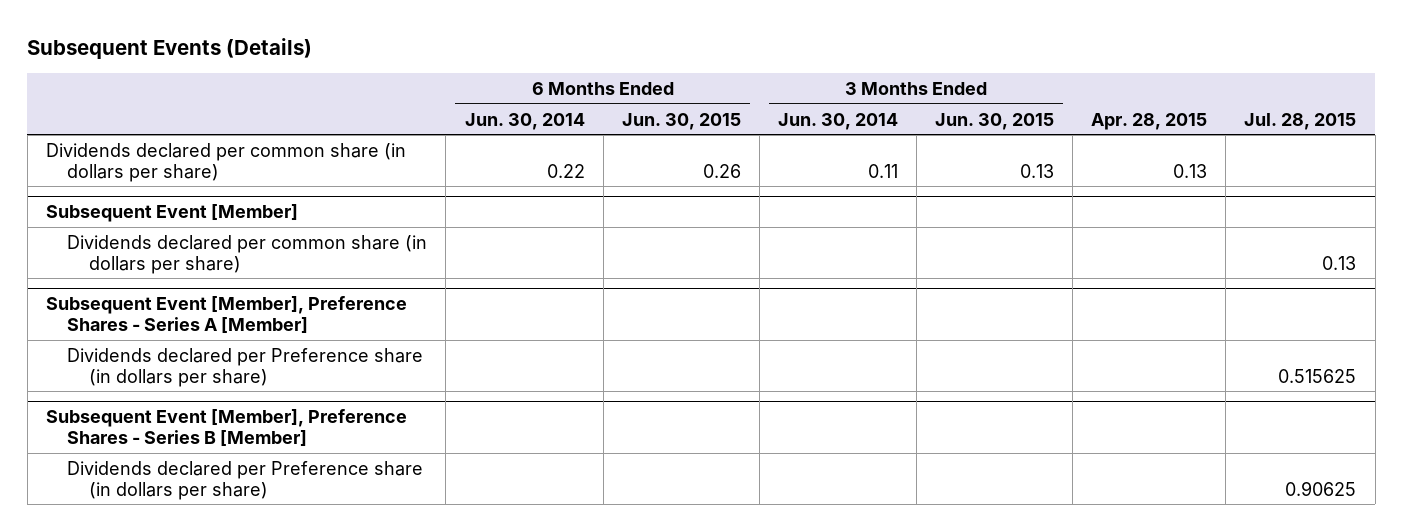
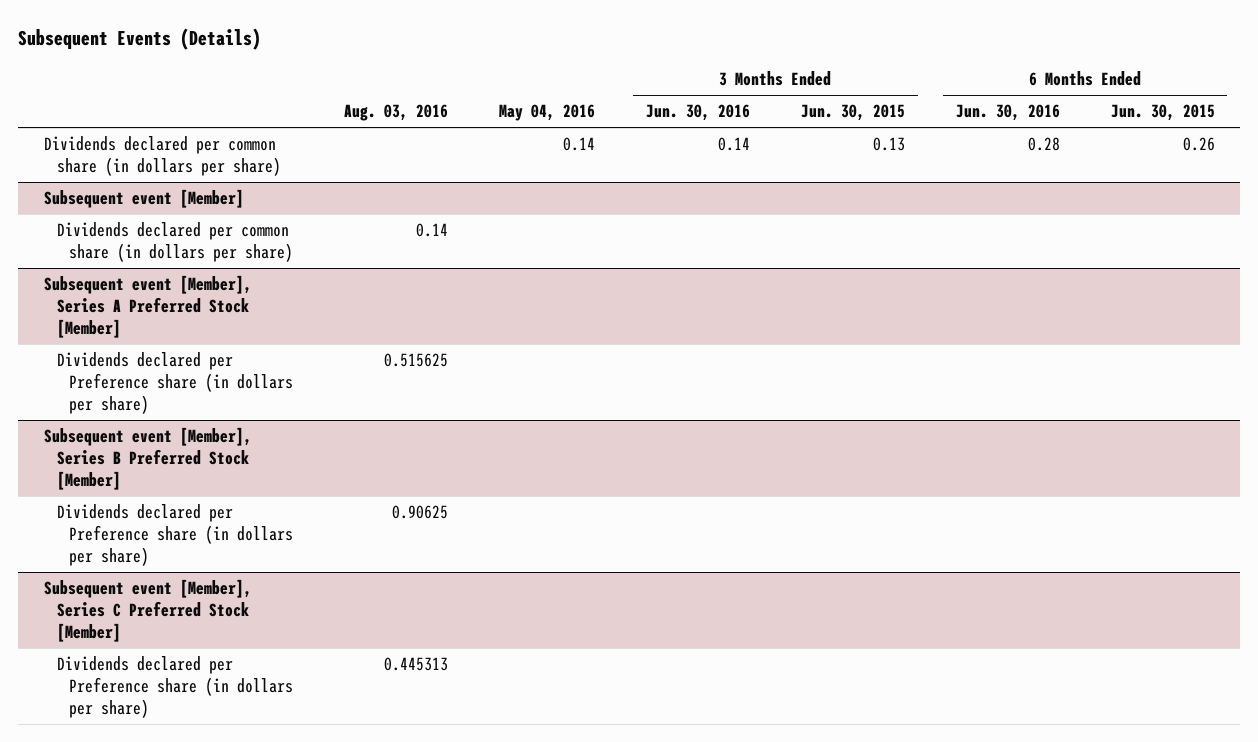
- | 6 Months Ended Jun. 30, 2014 | 6 Months Ended Jun. 30, 2015 | 3 Months Ended Jun. 30, 2014 | 3 Months Ended Jun. 30, 2015 | Apr. 28, 2015 | Jul. 28, 2015
+ | Aug. 03, 2016 | May 04, 2016 | 3 Months Ended Jun. 30, 2016 | 3 Months Ended Jun. 30, 2015 | 6 Months Ended Jun. 30, 2016 | 6 Months Ended Jun. 30, 2015
- Subsequent Event [Member]
+ Subsequent event [Member]
- Subsequent Event [Member], Preference Shares - Series A [Member]
+ Subsequent event [Member], Series A Preferred Stock [Member]
- Subsequent Event [Member], Preference Shares - Series B [Member]
+ Subsequent event [Member], Series B Preferred Stock [Member]
+ Subsequent event [Member], Series C Preferred Stock [Member]
+ Dividends declared per Preference share (in dollars per share) | 0.445313 | | | | |

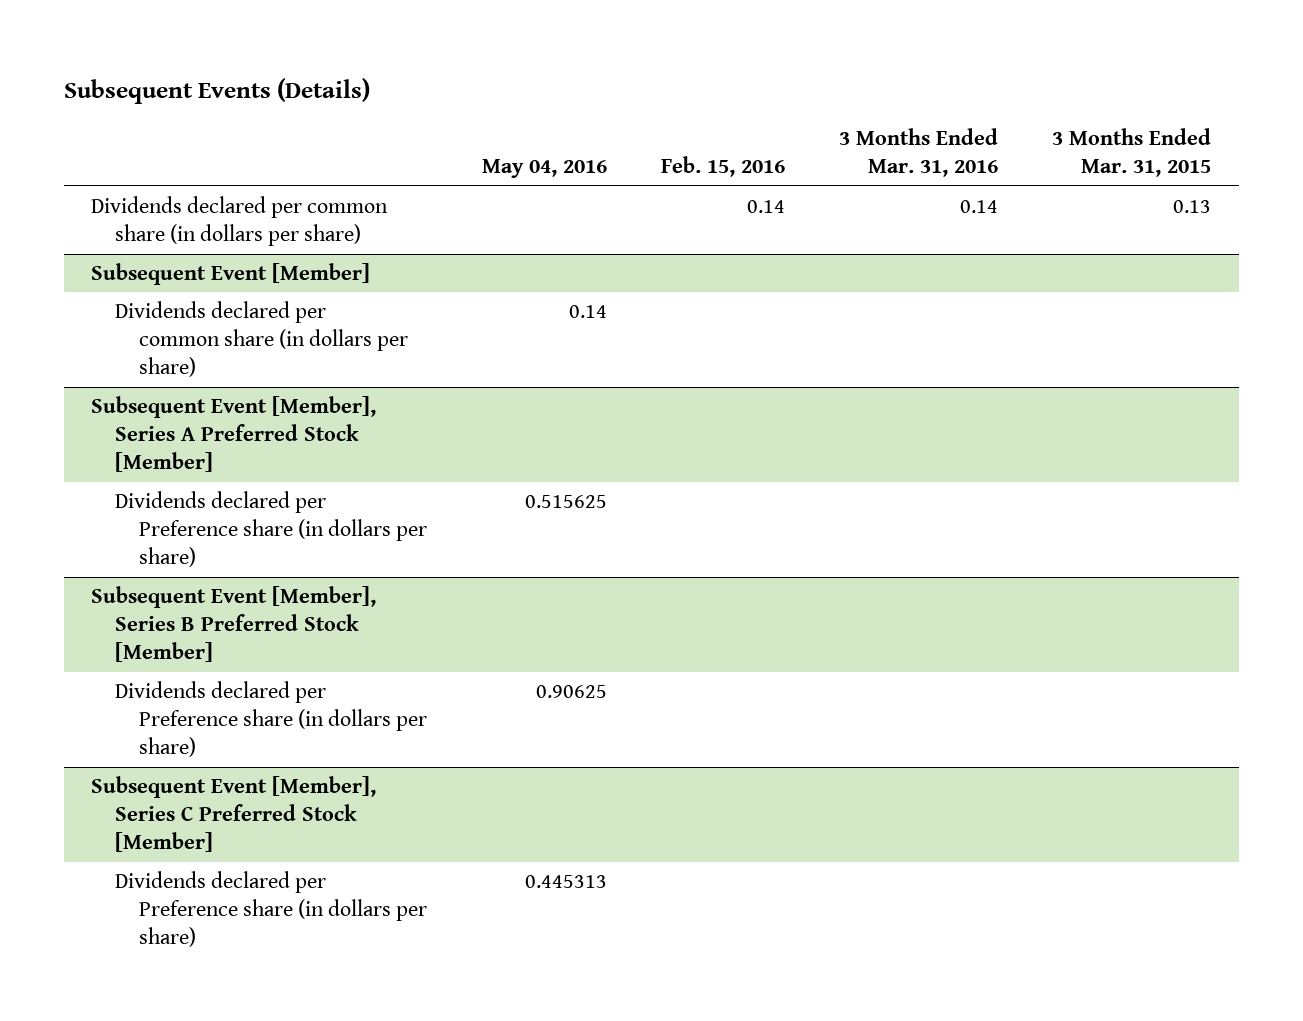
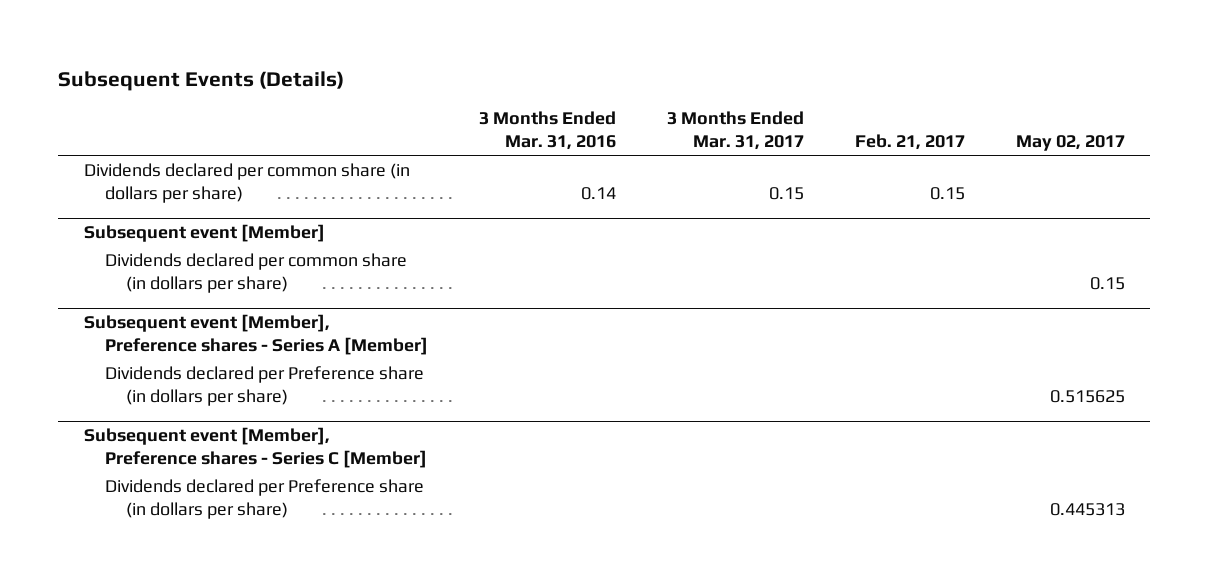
- | May 04, 2016 | Feb. 15, 2016 | 3 Months Ended Mar. 31, 2016 | 3 Months Ended Mar. 31, 2015
+ | 3 Months Ended Mar. 31, 2016 | 3 Months Ended Mar. 31, 2017 | Feb. 21, 2017 | May 02, 2017
- Subsequent Event [Member]
+ Subsequent event [Member]
- Subsequent Event [Member], Series A Preferred Stock [Member]
+ Subsequent event [Member], Preference shares - Series A [Member]
- Subsequent Event [Member], Series B Preferred Stock [Member]
- Dividends declared per Preference share (in dollars per share) | 0.90625 | | |
- Subsequent Event [Member], Series C Preferred Stock [Member]
+ Subsequent event [Member], Preference shares - Series C [Member]

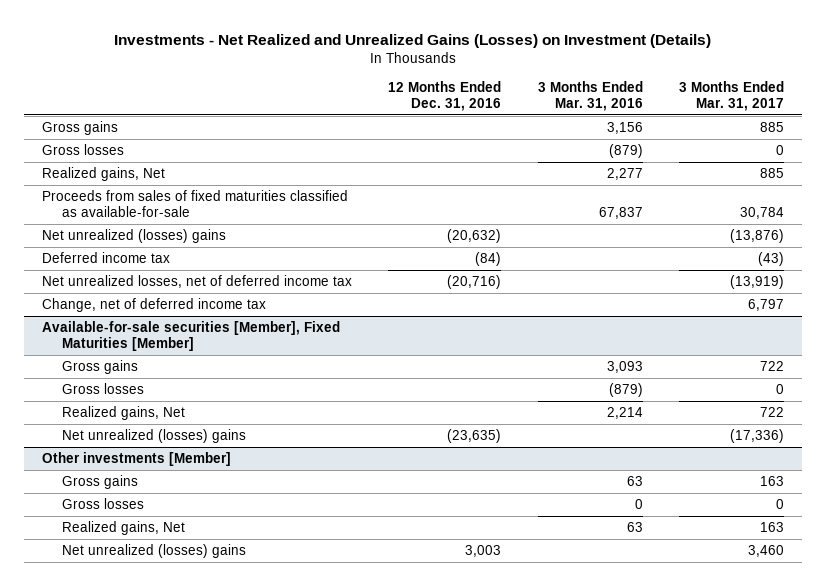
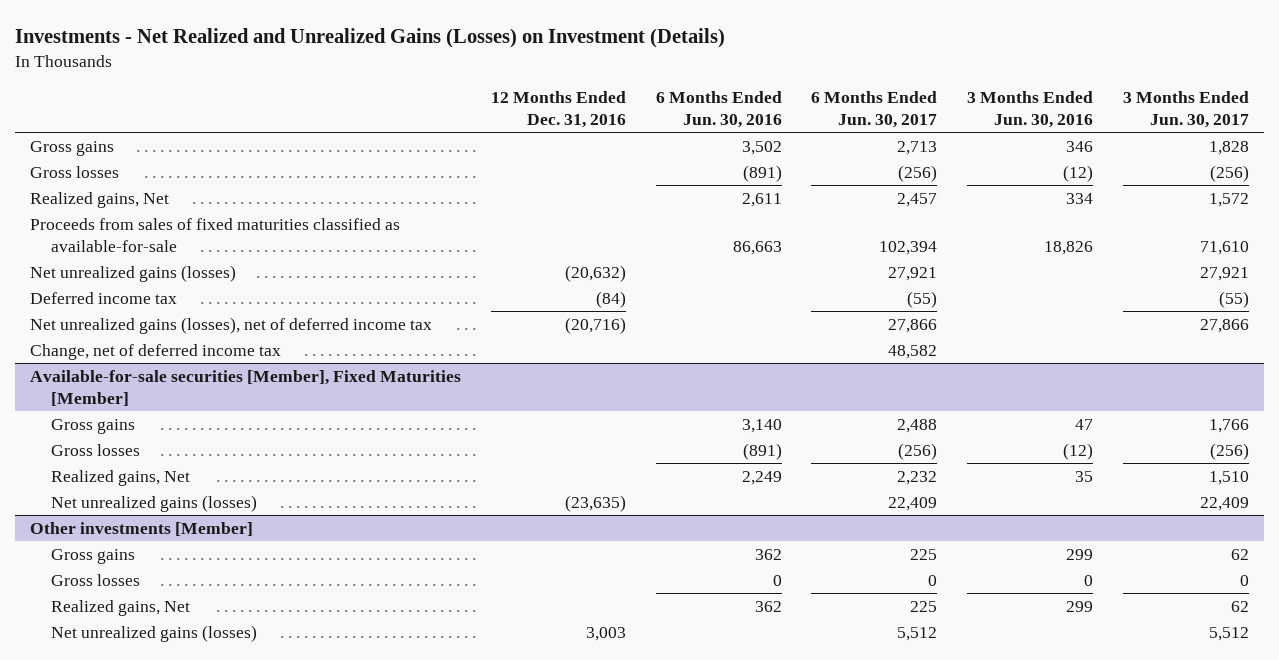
- | 12 Months Ended Dec. 31, 2016 | 3 Months Ended Mar. 31, 2016 | 3 Months Ended Mar. 31, 2017
+ | 12 Months Ended Dec. 31, 2016 | 6 Months Ended Jun. 30, 2016 | 6 Months Ended Jun. 30, 2017 | 3 Months Ended Jun. 30, 2016 | 3 Months Ended Jun. 30, 2017
- Net unrealized (losses) gains | (20,632) | | (13,876)
+ Net unrealized gains (losses) | (20,632) | | 27,921 | | 27,921
- Net unrealized losses, net of deferred income tax | (20,716) | | (13,919)
+ Net unrealized gains (losses), net of deferred income tax | (20,716) | | 27,866 | | 27,866
@ Available-for-sale securities [Member], Fixed Maturities [Member]
- Net unrealized (losses) gains | (23,635) | | (17,336)
+ Net unrealized gains (losses) | (23,635) | | 22,409 | | 22,409
@ Other investments [Member]
- Net unrealized (losses) gains | 3,003 | | 3,460
+ Net unrealized gains (losses) | 3,003 | | 5,512 | | 5,512

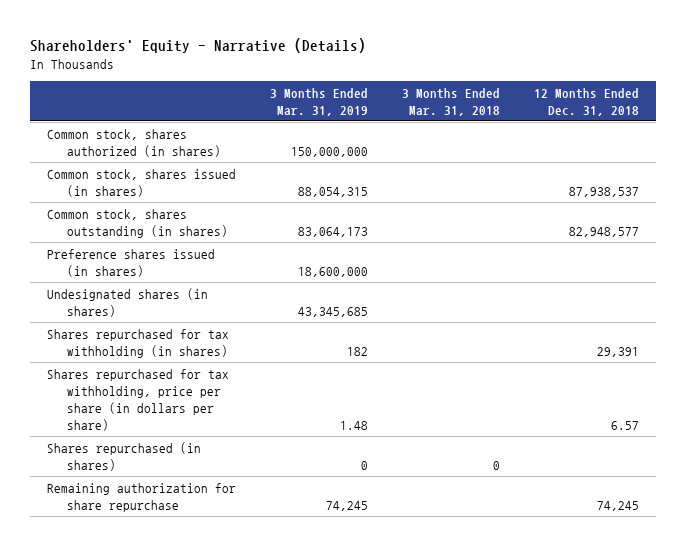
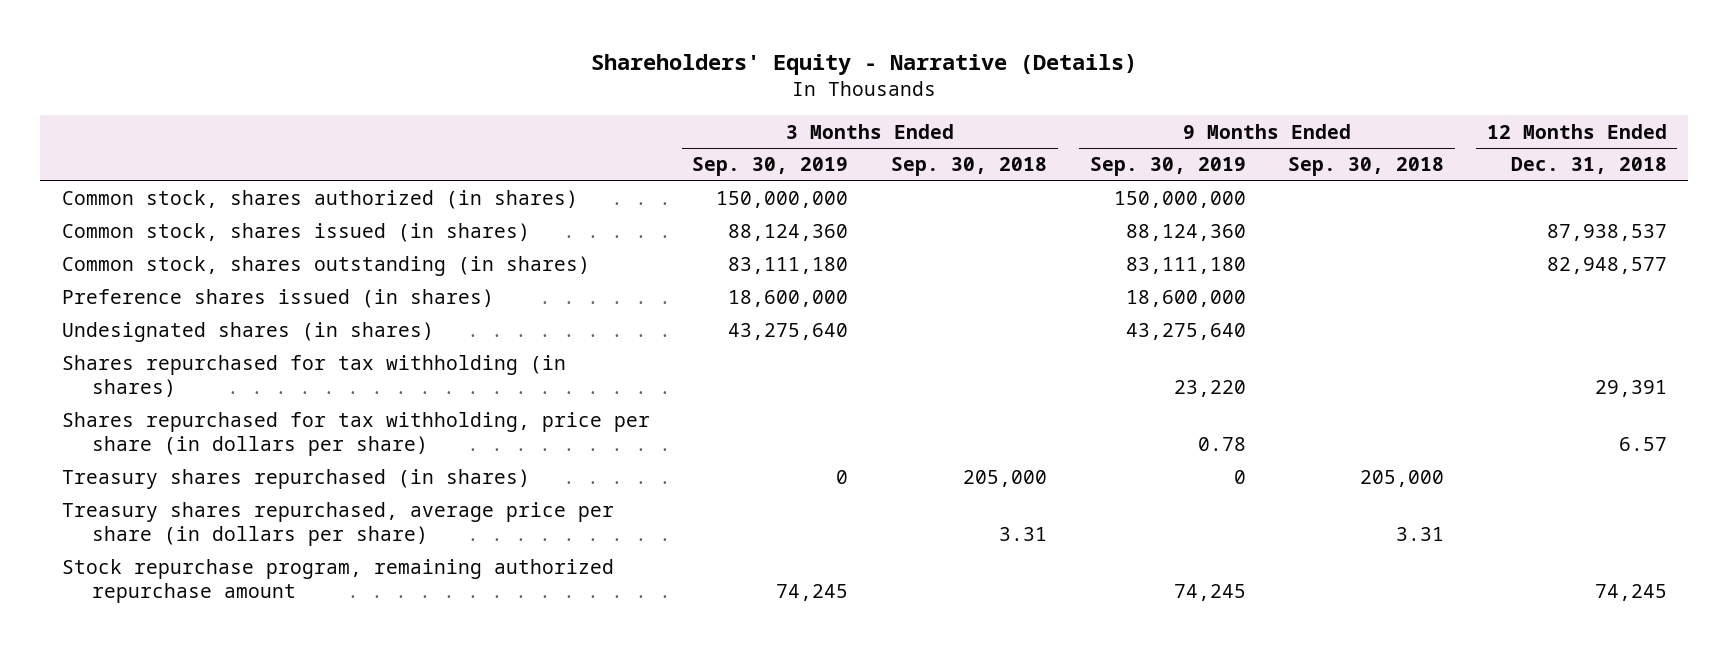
- | 3 Months Ended Mar. 31, 2019 | 3 Months Ended Mar. 31, 2018 | 12 Months Ended Dec. 31, 2018
+ | 3 Months Ended Sep. 30, 2019 | 3 Months Ended Sep. 30, 2018 | 9 Months Ended Sep. 30, 2019 | 9 Months Ended Sep. 30, 2018 | 12 Months Ended Dec. 31, 2018
- Shares repurchased (in shares) | 0 | 0 |
- Remaining authorization for share repurchase | 74,245 | | 74,245
+ Treasury shares repurchased (in shares) | 0 | 205,000 | 0 | 205,000 |
+ Treasury shares repurchased, average price per share (in dollars per share) | | 3.31 | | 3.31 |
+ Stock repurchase program, remaining authorized repurchase amount | 74,245 | | 74,245 | | 74,245

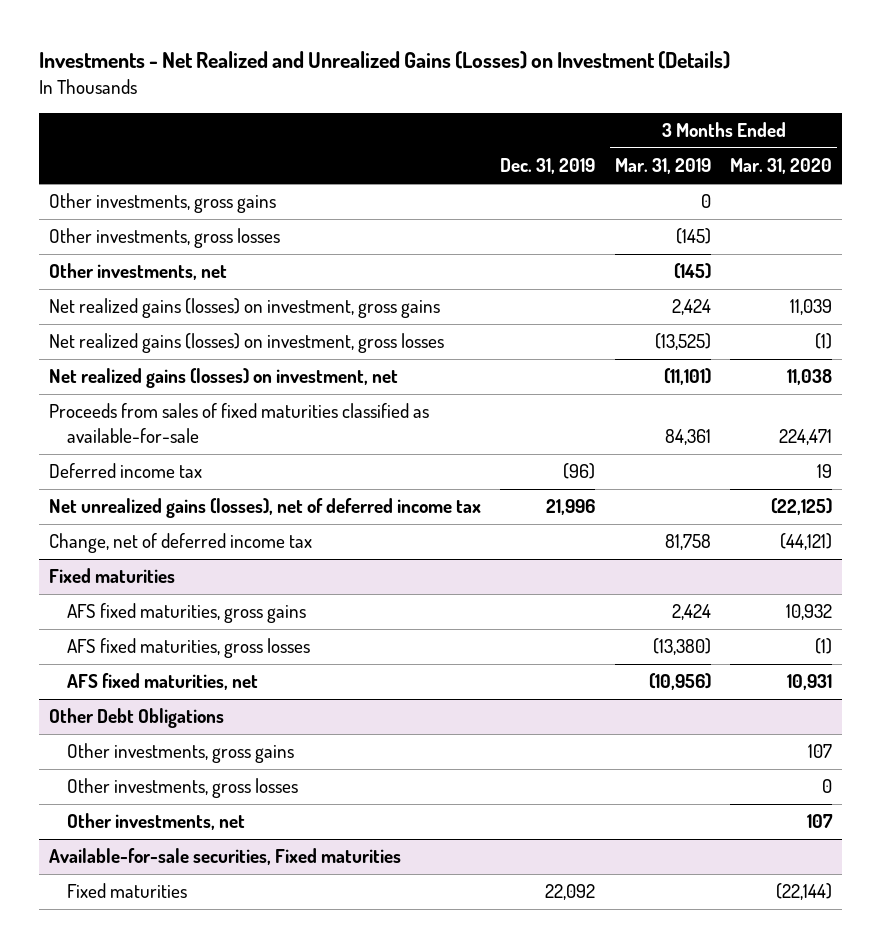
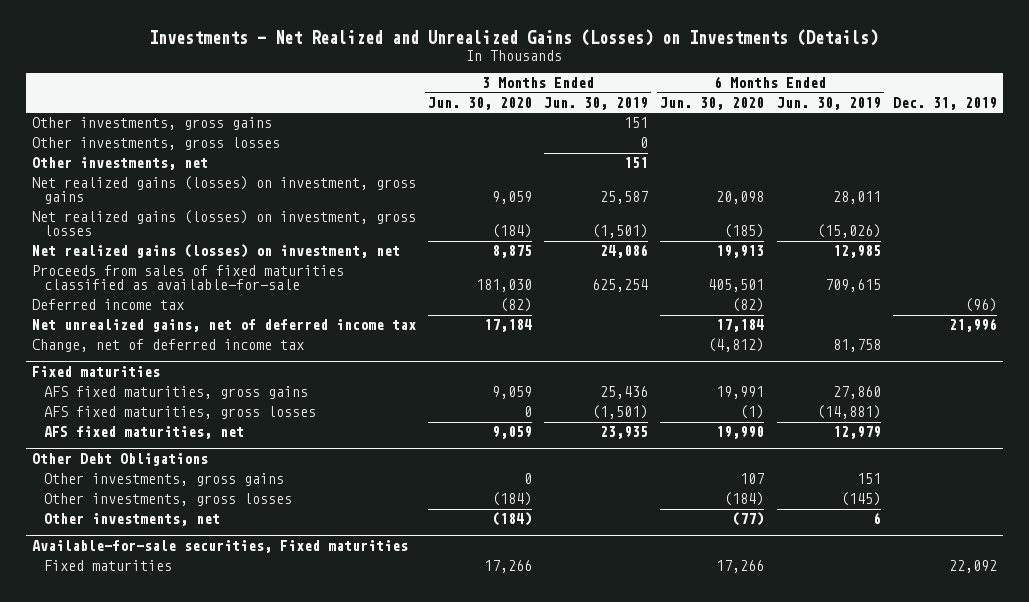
- Investments - Net Realized and Unrealized Gains (Losses) on Investment (Details)
+ Investments - Net Realized and Unrealized Gains (Losses) on Investments (Details)
- | Dec. 31, 2019 | 3 Months Ended Mar. 31, 2019 | 3 Months Ended Mar. 31, 2020
+ | 3 Months Ended Jun. 30, 2020 | 3 Months Ended Jun. 30, 2019 | 6 Months Ended Jun. 30, 2020 | 6 Months Ended Jun. 30, 2019 | Dec. 31, 2019
- Net unrealized gains (losses), net of deferred income tax | 21,996 | | (22,125)
+ Net unrealized gains, net of deferred income tax | 17,184 | | 17,184 | | 21,996

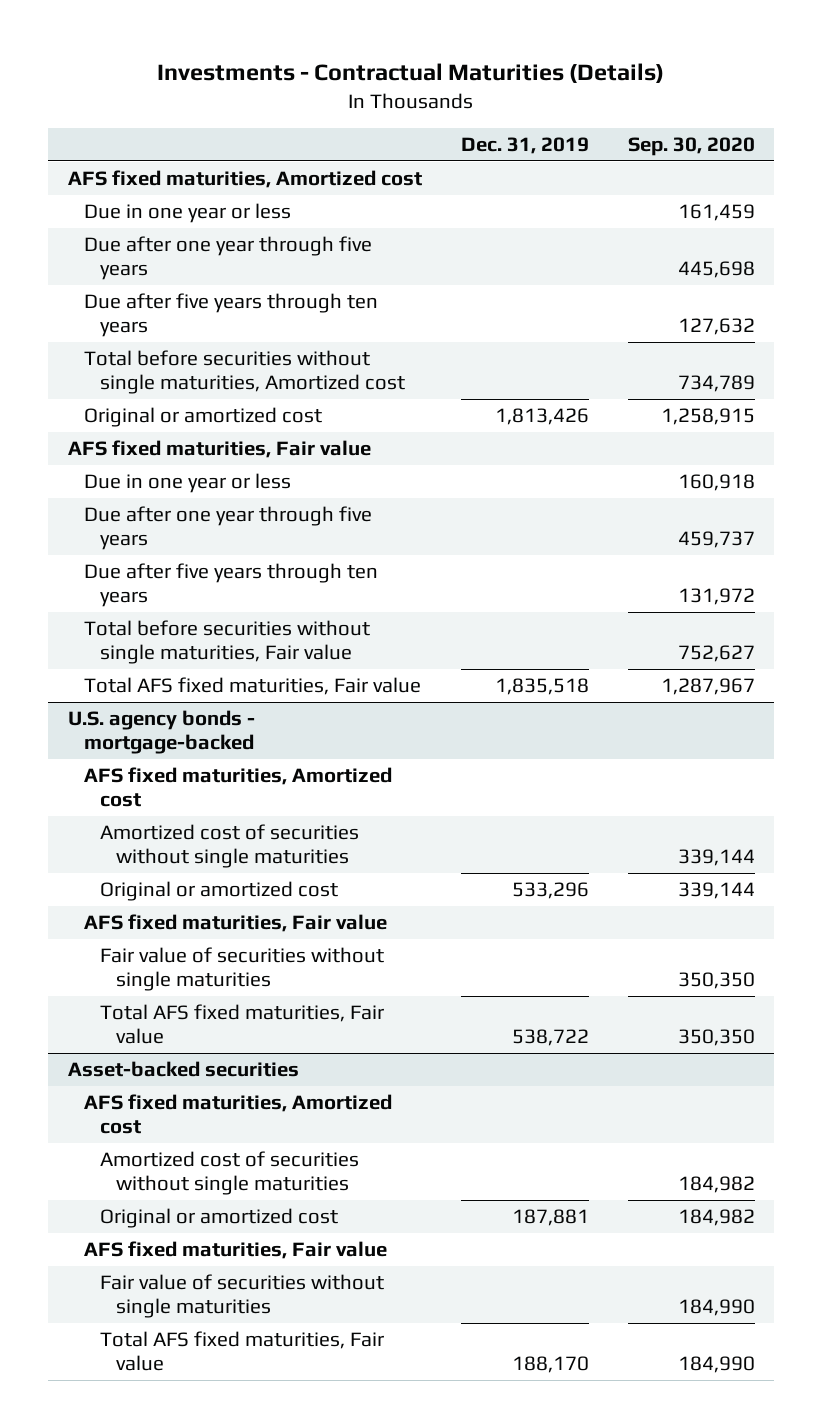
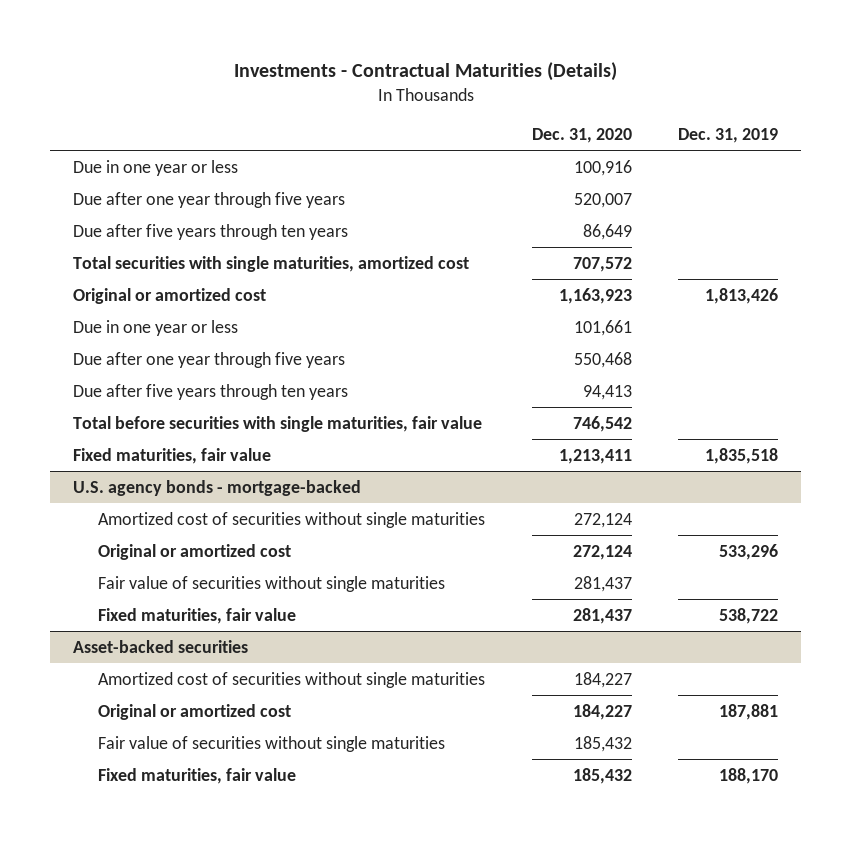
- | Dec. 31, 2019 | Sep. 30, 2020
+ | Dec. 31, 2020 | Dec. 31, 2019
- AFS fixed maturities, Amortized cost
- Total before securities without single maturities, Amortized cost | | 734,789
+ Total securities with single maturities, amortized cost | 707,572 |
- AFS fixed maturities, Fair value
- Total before securities without single maturities, Fair value | | 752,627
- Total AFS fixed maturities, Fair value | 1,835,518 | 1,287,967
+ Total before securities with single maturities, fair value | 746,542 |
+ Fixed maturities, fair value | 1,213,411 | 1,835,518
@ U.S. agency bonds - mortgage-backed
- AFS fixed maturities, Amortized cost
- AFS fixed maturities, Fair value
- Total AFS fixed maturities, Fair value | 538,722 | 350,350
+ Fixed maturities, fair value | 281,437 | 538,722
@ Asset-backed securities
- AFS fixed maturities, Amortized cost
- AFS fixed maturities, Fair value
- Total AFS fixed maturities, Fair value | 188,170 | 184,990
+ Fixed maturities, fair value | 185,432 | 188,170

